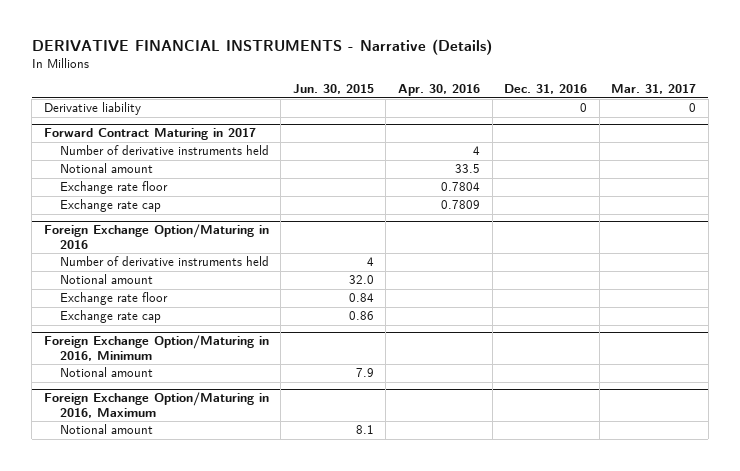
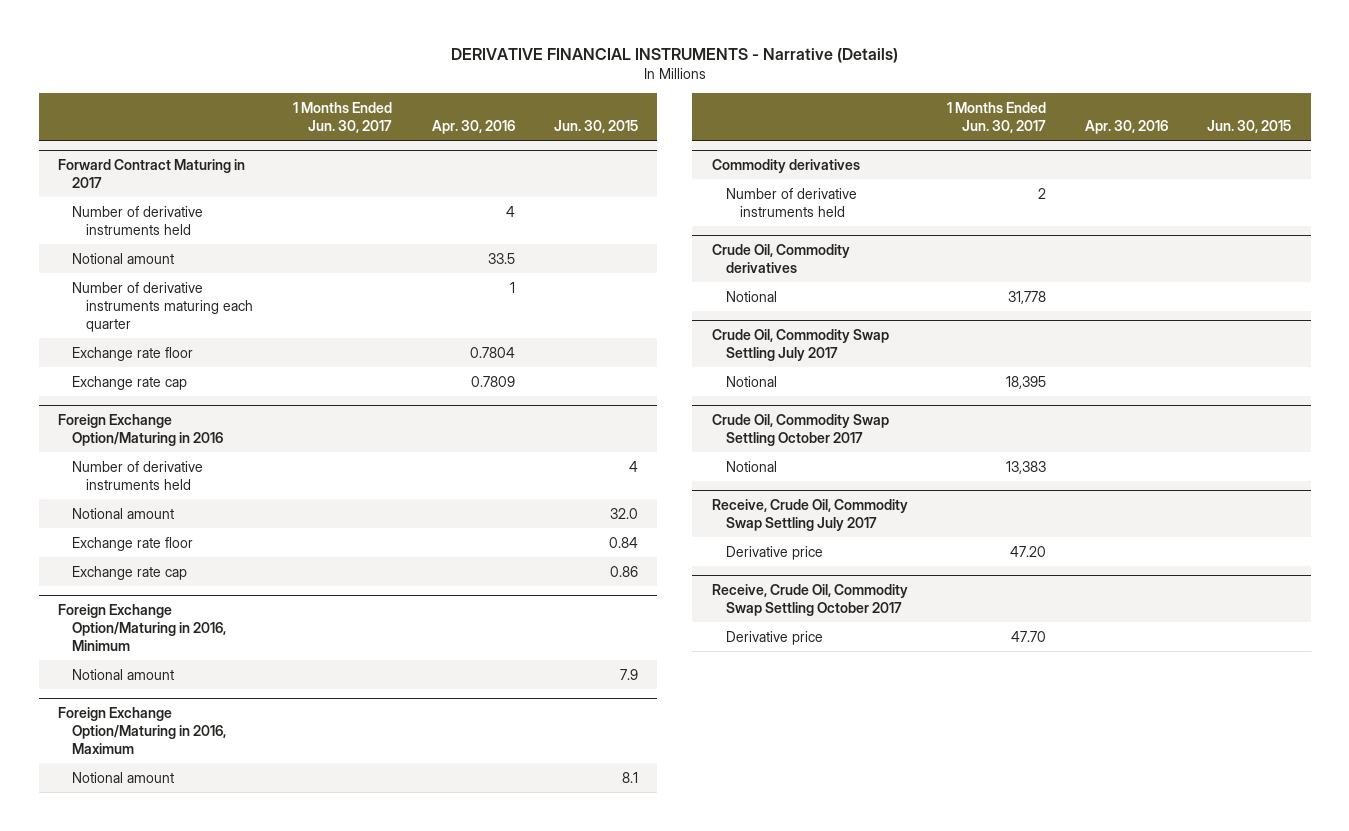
- | Jun. 30, 2015 | Apr. 30, 2016 | Dec. 31, 2016 | Mar. 31, 2017
+ | 1 Months Ended Jun. 30, 2017 | Apr. 30, 2016 | Jun. 30, 2015
- Derivative liability | | | 0 | 0
@ Forward Contract Maturing in 2017
+ Number of derivative instruments maturing each quarter | | 1 |
+ Commodity derivatives
+ Number of derivative instruments held | 2 | |
+ Crude Oil, Commodity derivatives
+ Notional | 31,778 | |
+ Crude Oil, Commodity Swap Settling July 2017
+ Notional | 18,395 | |
+ Crude Oil, Commodity Swap Settling October 2017
+ Notional | 13,383 | |
+ Receive, Crude Oil, Commodity Swap Settling July 2017
+ Derivative price | 47.20 | |
+ Receive, Crude Oil, Commodity Swap Settling October 2017
+ Derivative price | 47.70 | |

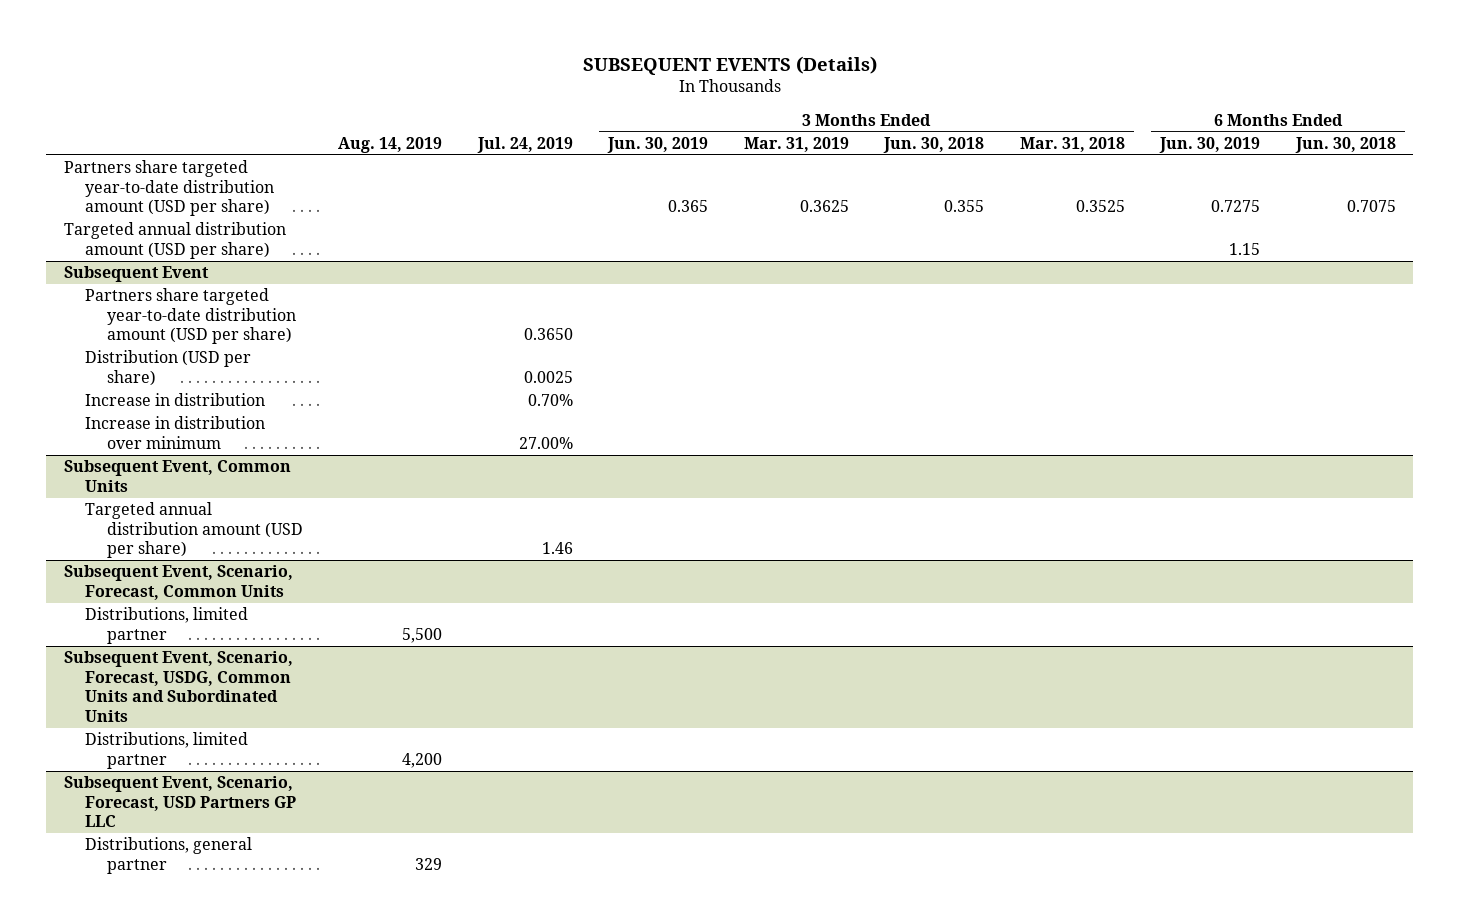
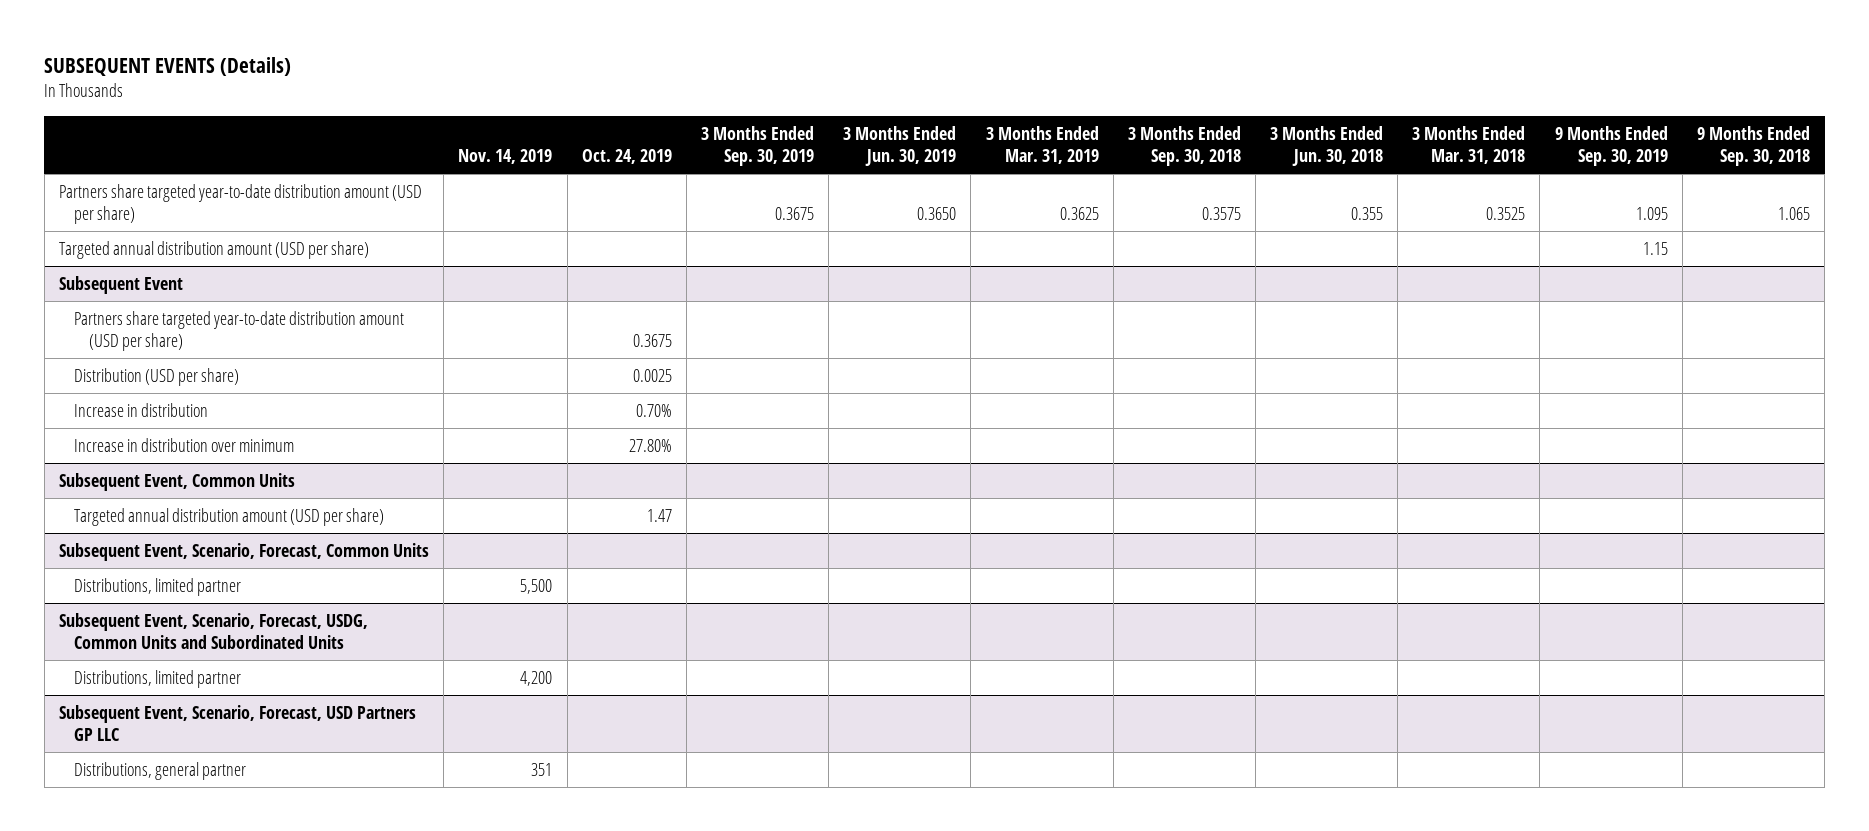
- | Aug. 14, 2019 | Jul. 24, 2019 | 3 Months Ended Jun. 30, 2019 | 3 Months Ended Mar. 31, 2019 | 3 Months Ended Jun. 30, 2018 | 3 Months Ended Mar. 31, 2018 | 6 Months Ended Jun. 30, 2019 | 6 Months Ended Jun. 30, 2018
+ | Nov. 14, 2019 | Oct. 24, 2019 | 3 Months Ended Sep. 30, 2019 | 3 Months Ended Jun. 30, 2019 | 3 Months Ended Mar. 31, 2019 | 3 Months Ended Sep. 30, 2018 | 3 Months Ended Jun. 30, 2018 | 3 Months Ended Mar. 31, 2018 | 9 Months Ended Sep. 30, 2019 | 9 Months Ended Sep. 30, 2018
- Partners share targeted year-to-date distribution amount (USD per share) | | | 0.365 | 0.3625 | 0.355 | 0.3525 | 0.7275 | 0.7075
+ Partners share targeted year-to-date distribution amount (USD per share) | | | 0.3675 | 0.3650 | 0.3625 | 0.3575 | 0.355 | 0.3525 | 1.095 | 1.065

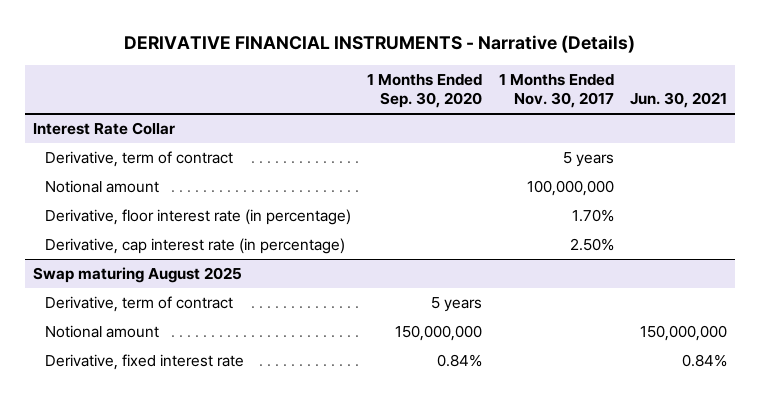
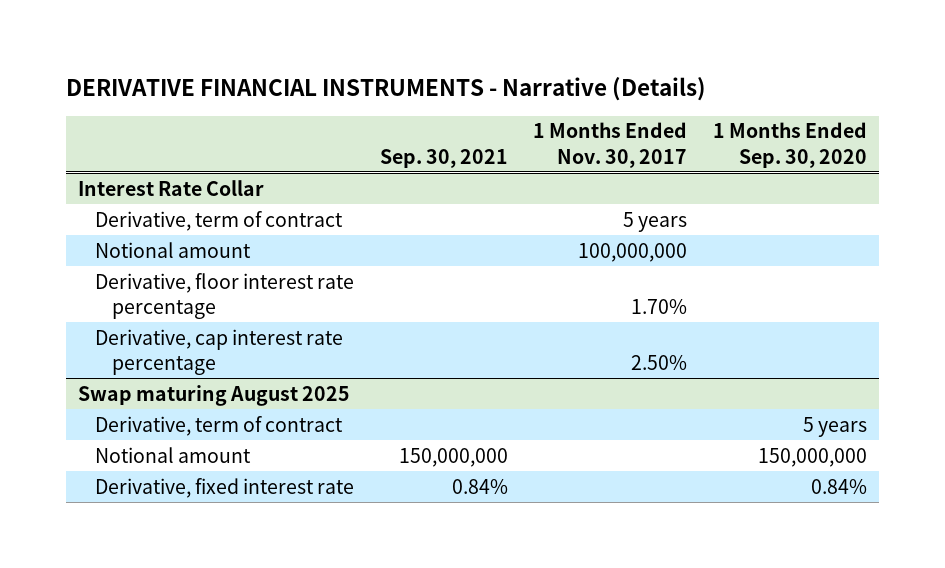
- | 1 Months Ended Sep. 30, 2020 | 1 Months Ended Nov. 30, 2017 | Jun. 30, 2021
+ | Sep. 30, 2021 | 1 Months Ended Nov. 30, 2017 | 1 Months Ended Sep. 30, 2020
@ Interest Rate Collar
- Derivative, floor interest rate (in percentage) | | 1.70% |
- Derivative, cap interest rate (in percentage) | | 2.50% |
+ Derivative, floor interest rate percentage | | 1.70% |
+ Derivative, cap interest rate percentage | | 2.50% |

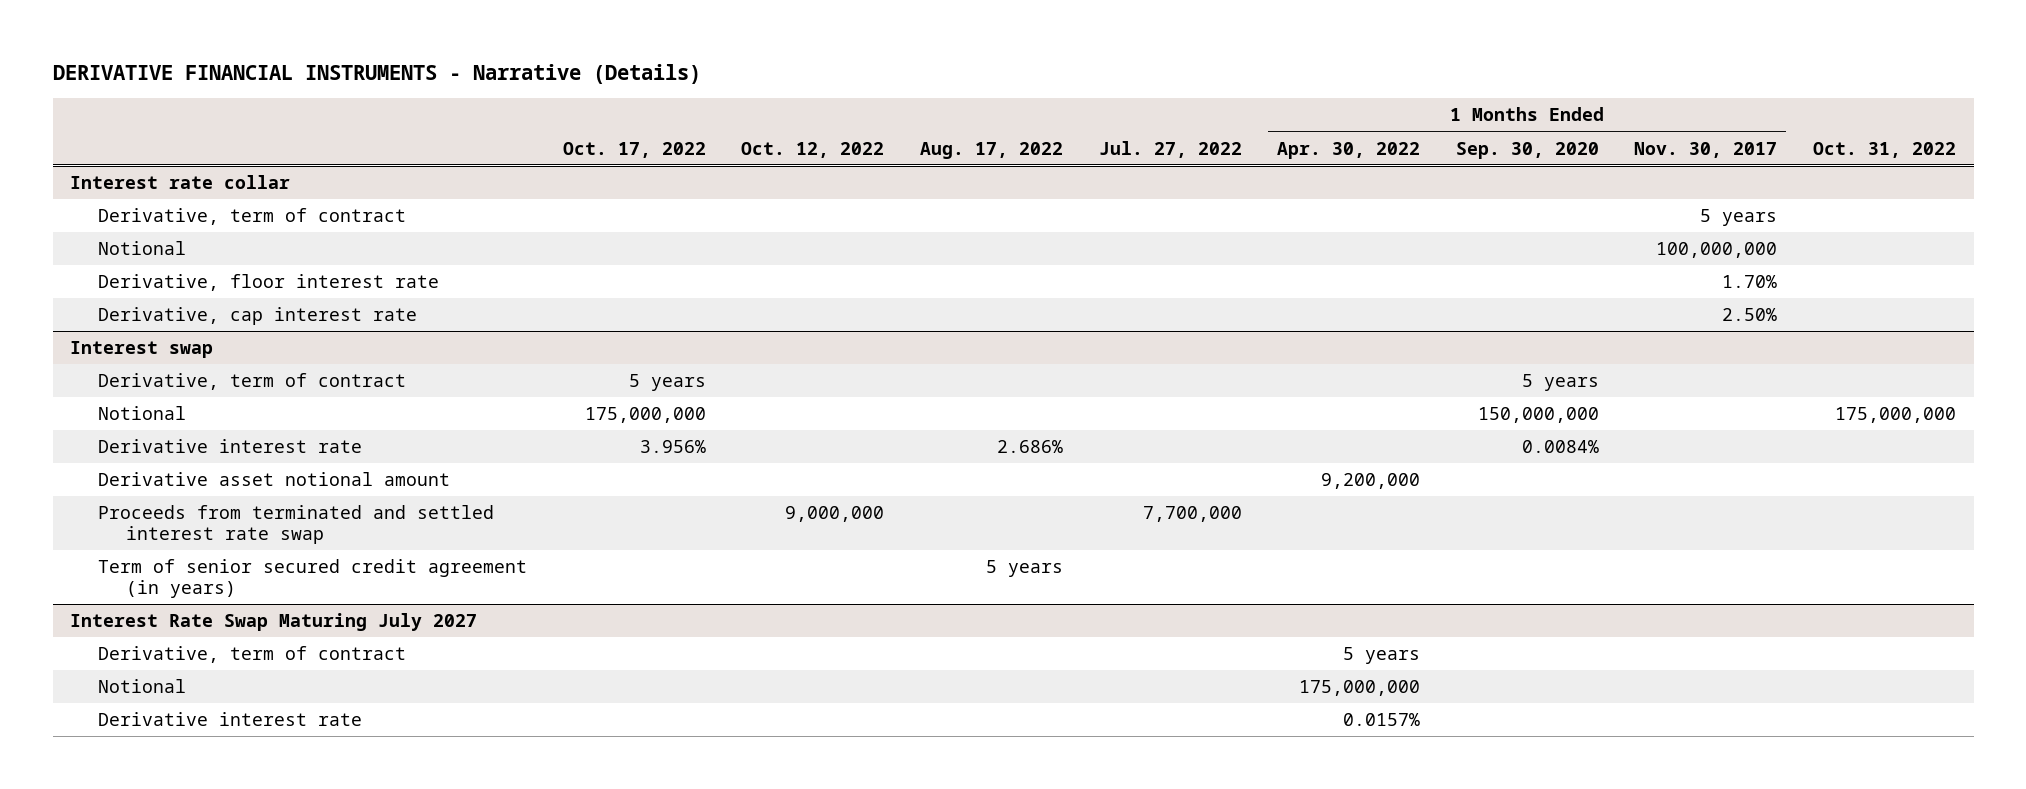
- | Sep. 30, 2021 | 1 Months Ended Nov. 30, 2017 | 1 Months Ended Sep. 30, 2020
+ | Oct. 17, 2022 | Oct. 12, 2022 | Aug. 17, 2022 | Jul. 27, 2022 | 1 Months Ended Apr. 30, 2022 | 1 Months Ended Sep. 30, 2020 | 1 Months Ended Nov. 30, 2017 | Oct. 31, 2022
- Interest Rate Collar
+ Interest rate collar
- Notional amount | | 100,000,000 |
- Derivative, floor interest rate percentage | | 1.70% |
- Derivative, cap interest rate percentage | | 2.50% |
- Swap maturing August 2025
+ Notional | | | | | | | 100,000,000 |
+ Derivative, floor interest rate | | | | | | | 1.70% |
+ Derivative, cap interest rate | | | | | | | 2.50% |
+ Interest swap
- Notional amount | 150,000,000 | | 150,000,000
- Derivative, fixed interest rate | 0.84% | | 0.84%
+ Notional | 175,000,000 | | | | | 150,000,000 | | 175,000,000
+ Derivative interest rate | 3.956% | | 2.686% | | | 0.0084% | |
+ Derivative asset notional amount | | | | | 9,200,000 | | |
+ Proceeds from terminated and settled interest rate swap | | 9,000,000 | | 7,700,000 | | | |
+ Term of senior secured credit agreement (in years) | | | 5 years | | | | |
+ Interest Rate Swap Maturing July 2027
+ Derivative, term of contract | | | | | 5 years | | |
+ Notional | | | | | 175,000,000 | | |
+ Derivative interest rate | | | | | 0.0157% | | |

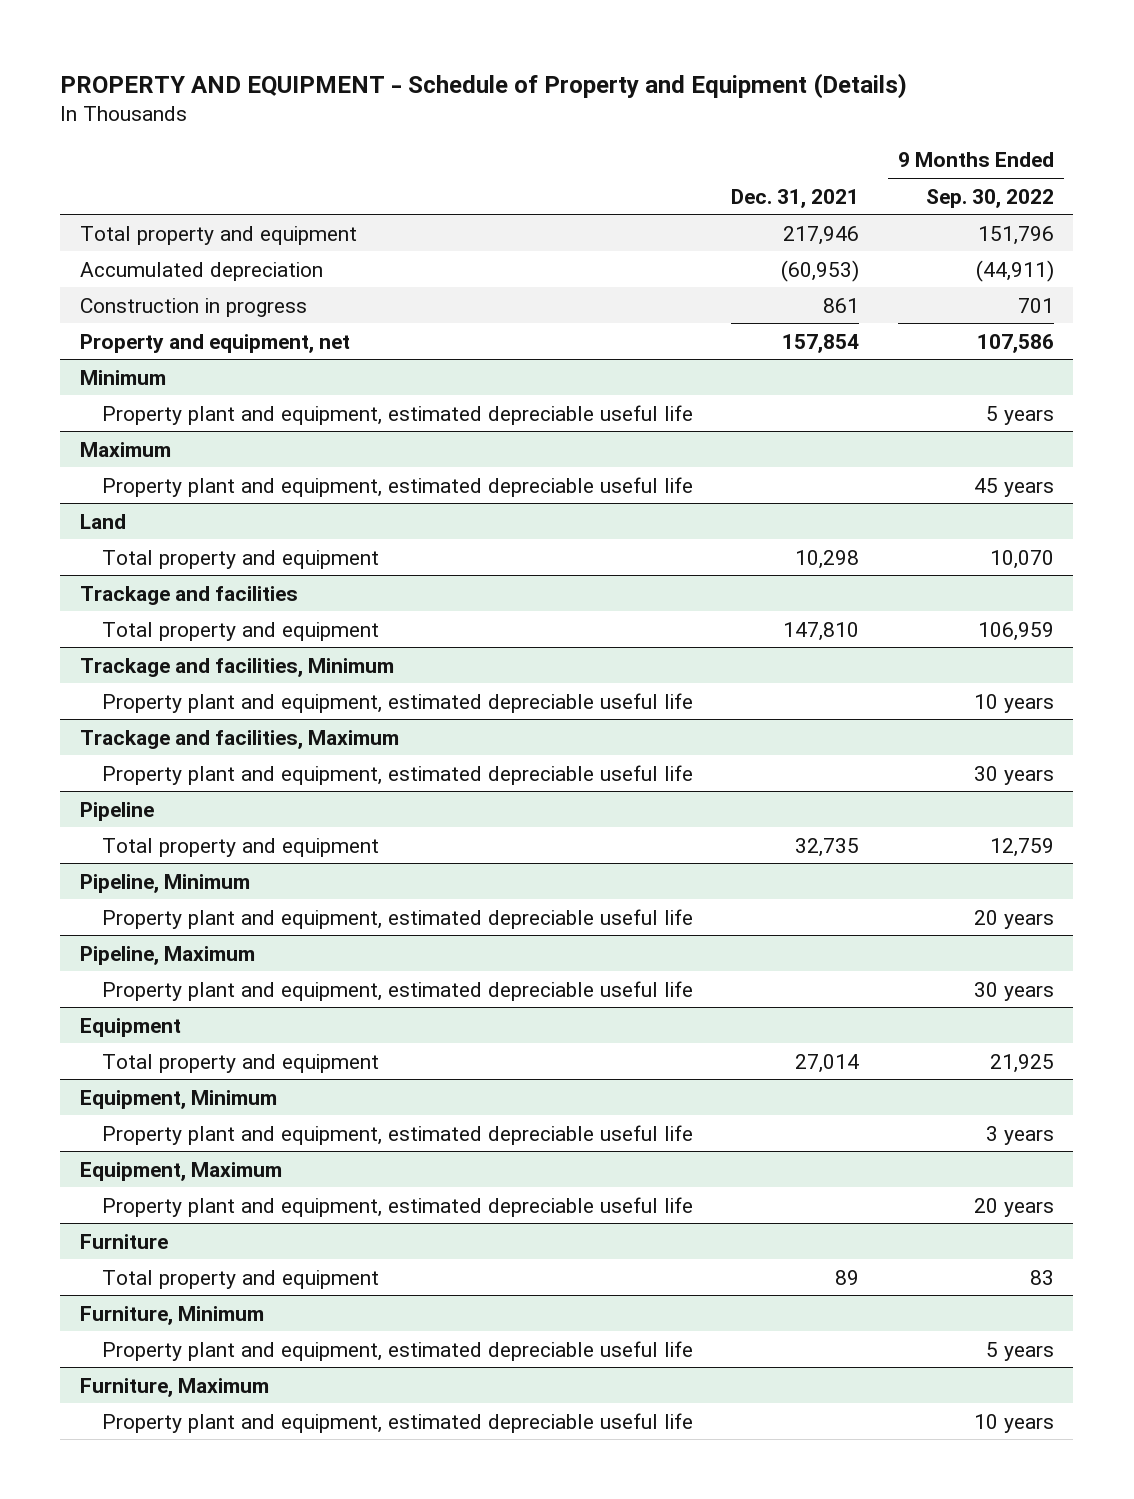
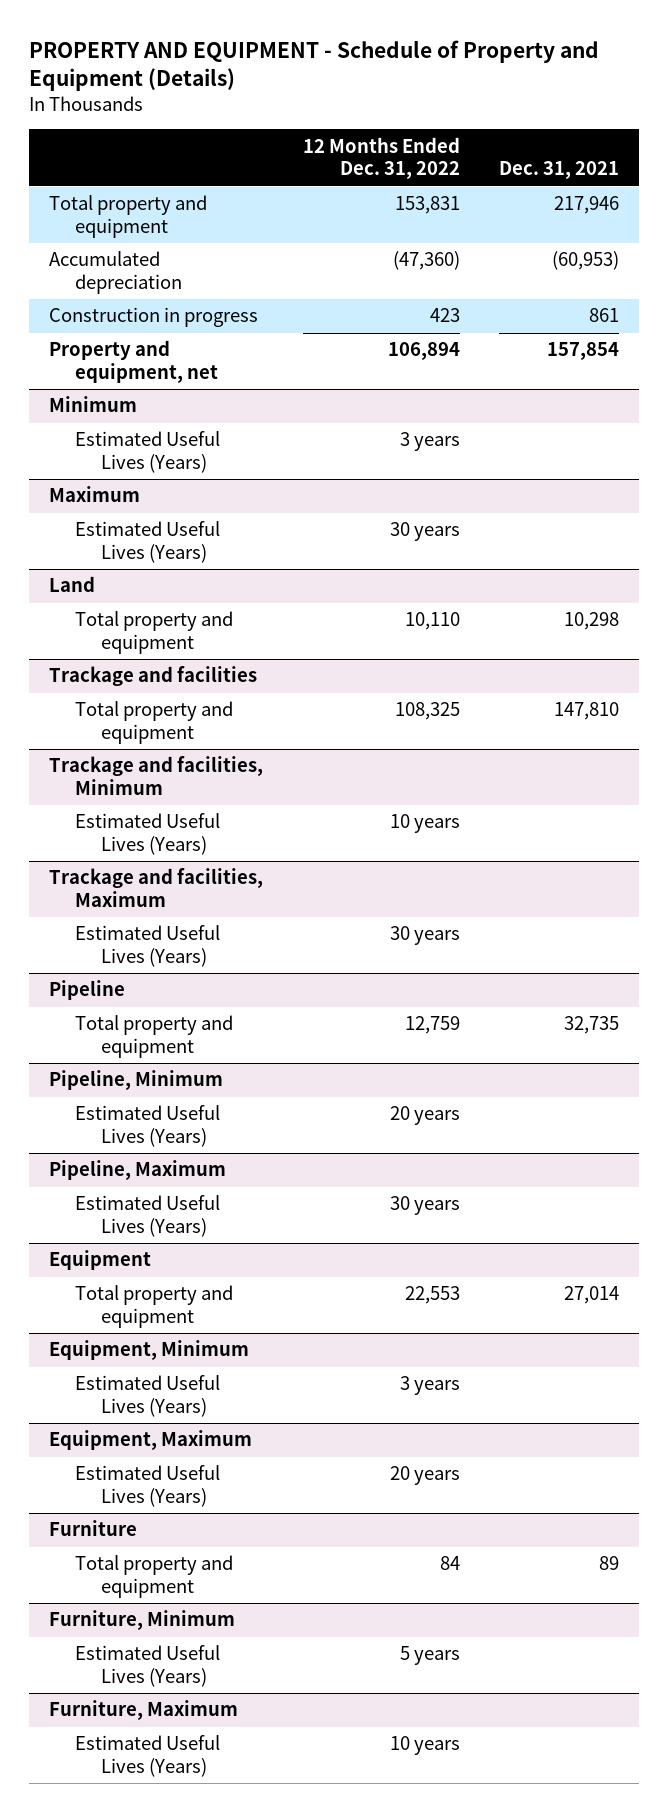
- | Dec. 31, 2021 | 9 Months Ended Sep. 30, 2022
+ | 12 Months Ended Dec. 31, 2022 | Dec. 31, 2021
@ Minimum
- Property plant and equipment, estimated depreciable useful life | | 5 years
+ Estimated Useful Lives (Years) | 3 years |
@ Maximum
- Property plant and equipment, estimated depreciable useful life | | 45 years
+ Estimated Useful Lives (Years) | 30 years |
@ Trackage and facilities, Minimum
- Property plant and equipment, estimated depreciable useful life | | 10 years
+ Estimated Useful Lives (Years) | 10 years |
@ Trackage and facilities, Maximum
- Property plant and equipment, estimated depreciable useful life | | 30 years
+ Estimated Useful Lives (Years) | 30 years |
@ Pipeline, Minimum
- Property plant and equipment, estimated depreciable useful life | | 20 years
+ Estimated Useful Lives (Years) | 20 years |
@ Pipeline, Maximum
- Property plant and equipment, estimated depreciable useful life | | 30 years
+ Estimated Useful Lives (Years) | 30 years |
@ Equipment, Minimum
- Property plant and equipment, estimated depreciable useful life | | 3 years
+ Estimated Useful Lives (Years) | 3 years |
@ Equipment, Maximum
- Property plant and equipment, estimated depreciable useful life | | 20 years
+ Estimated Useful Lives (Years) | 20 years |
@ Furniture, Minimum
- Property plant and equipment, estimated depreciable useful life | | 5 years
+ Estimated Useful Lives (Years) | 5 years |
@ Furniture, Maximum
- Property plant and equipment, estimated depreciable useful life | | 10 years
+ Estimated Useful Lives (Years) | 10 years |

